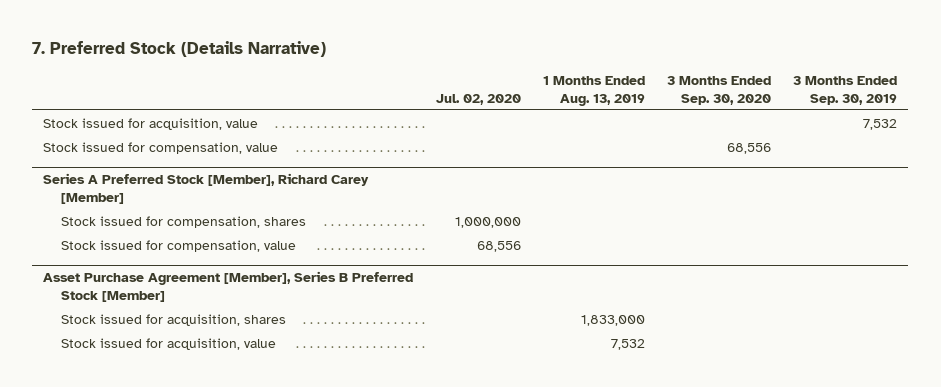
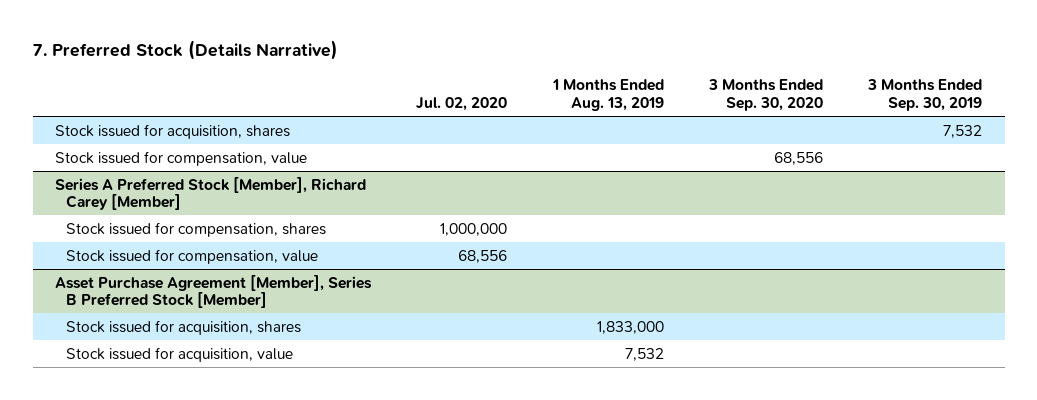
- Stock issued for acquisition, value | | | | 7,532
+ Stock issued for acquisition, shares | | | | 7,532

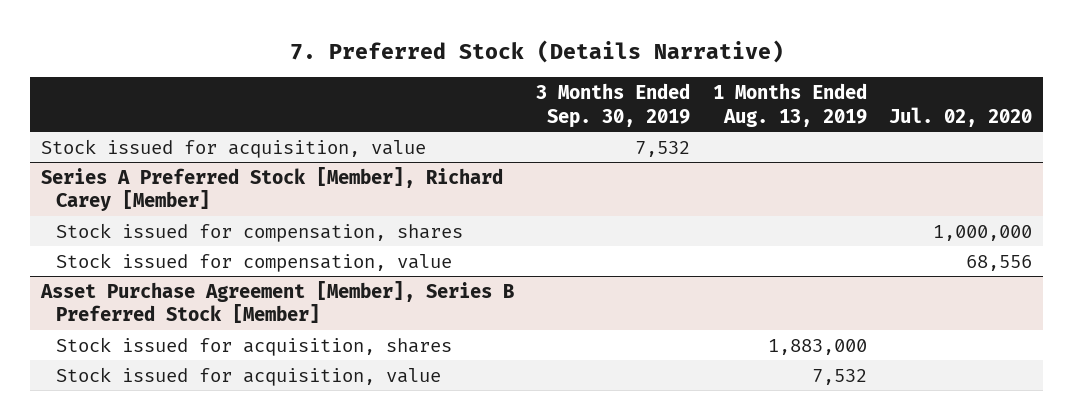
- | Jul. 02, 2020 | 1 Months Ended Aug. 13, 2019 | 3 Months Ended Sep. 30, 2020 | 3 Months Ended Sep. 30, 2019
+ | 3 Months Ended Sep. 30, 2019 | 1 Months Ended Aug. 13, 2019 | Jul. 02, 2020
- Stock issued for acquisition, shares | | | | 7,532
- Stock issued for compensation, value | | | 68,556 |
+ Stock issued for acquisition, value | 7,532 | |
@ Asset Purchase Agreement [Member], Series B Preferred Stock [Member]
- Stock issued for acquisition, shares | | 1,833,000 | |
+ Stock issued for acquisition, shares | | 1,883,000 |

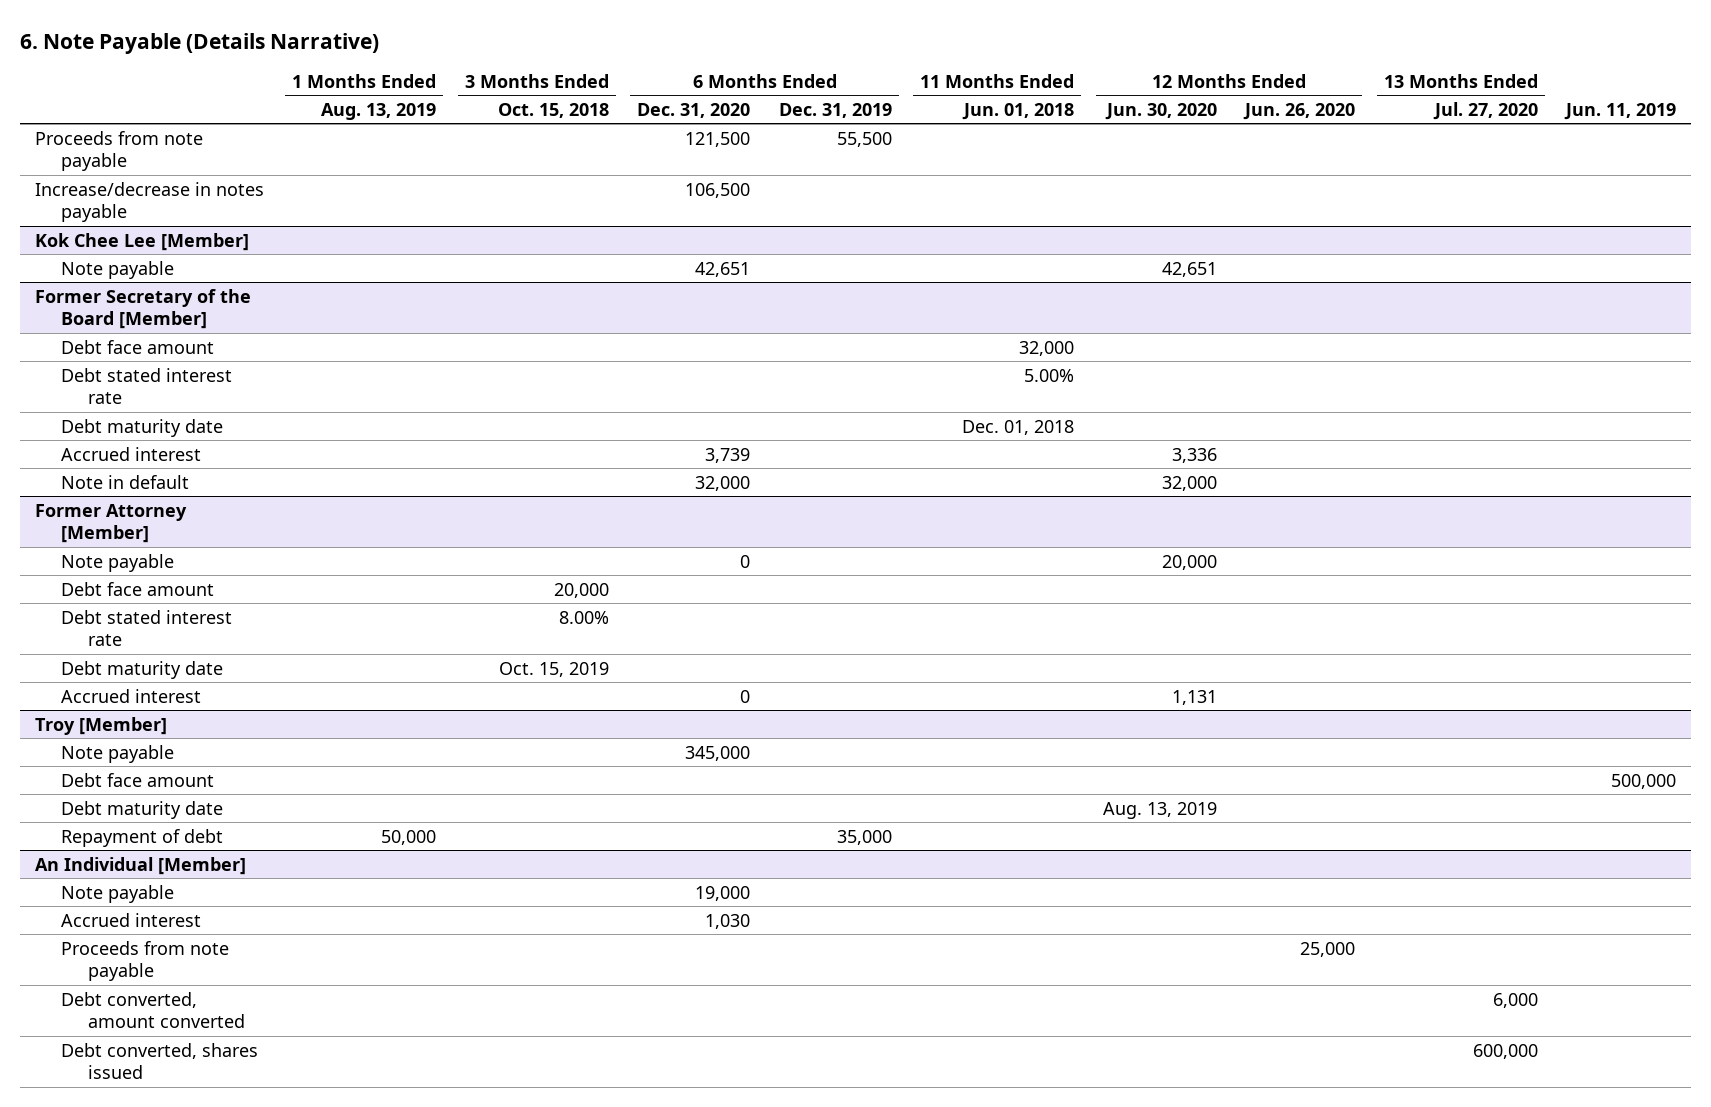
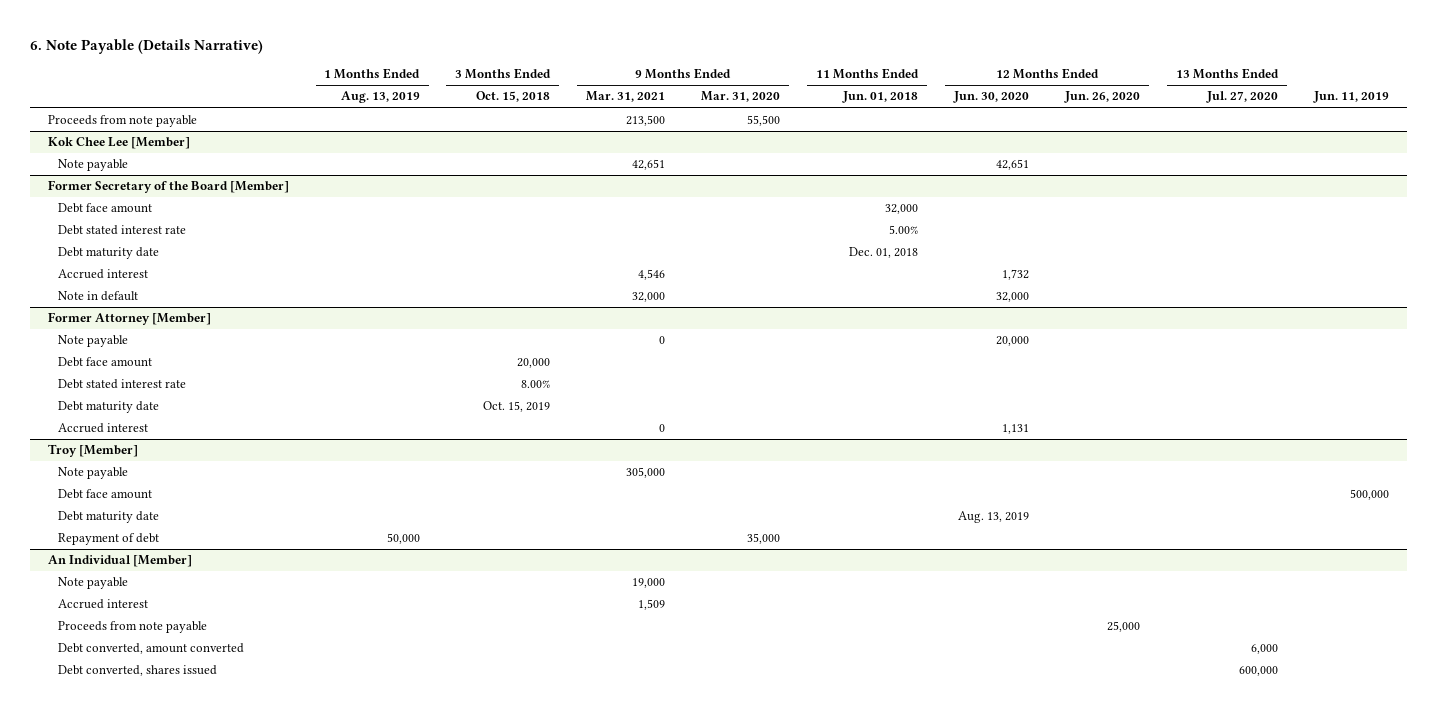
- | 1 Months Ended Aug. 13, 2019 | 3 Months Ended Oct. 15, 2018 | 6 Months Ended Dec. 31, 2020 | 6 Months Ended Dec. 31, 2019 | 11 Months Ended Jun. 01, 2018 | 12 Months Ended Jun. 30, 2020 | 12 Months Ended Jun. 26, 2020 | 13 Months Ended Jul. 27, 2020 | Jun. 11, 2019
+ | 1 Months Ended Aug. 13, 2019 | 3 Months Ended Oct. 15, 2018 | 9 Months Ended Mar. 31, 2021 | 9 Months Ended Mar. 31, 2020 | 11 Months Ended Jun. 01, 2018 | 12 Months Ended Jun. 30, 2020 | 12 Months Ended Jun. 26, 2020 | 13 Months Ended Jul. 27, 2020 | Jun. 11, 2019
- Increase/decrease in notes payable | | | 106,500 | | | | | |
@ Former Secretary of the Board [Member]
- Accrued interest | | | 3,739 | | | 3,336 | | |
+ Accrued interest | | | 4,546 | | | 1,732 | | |

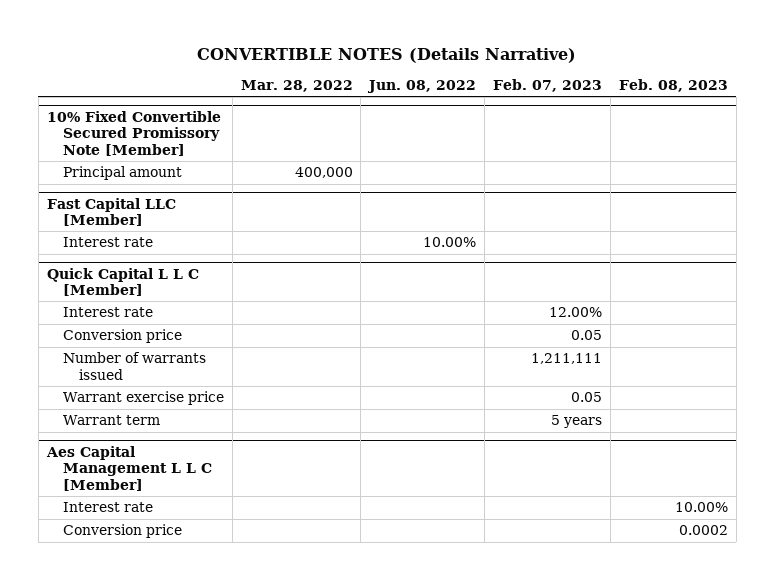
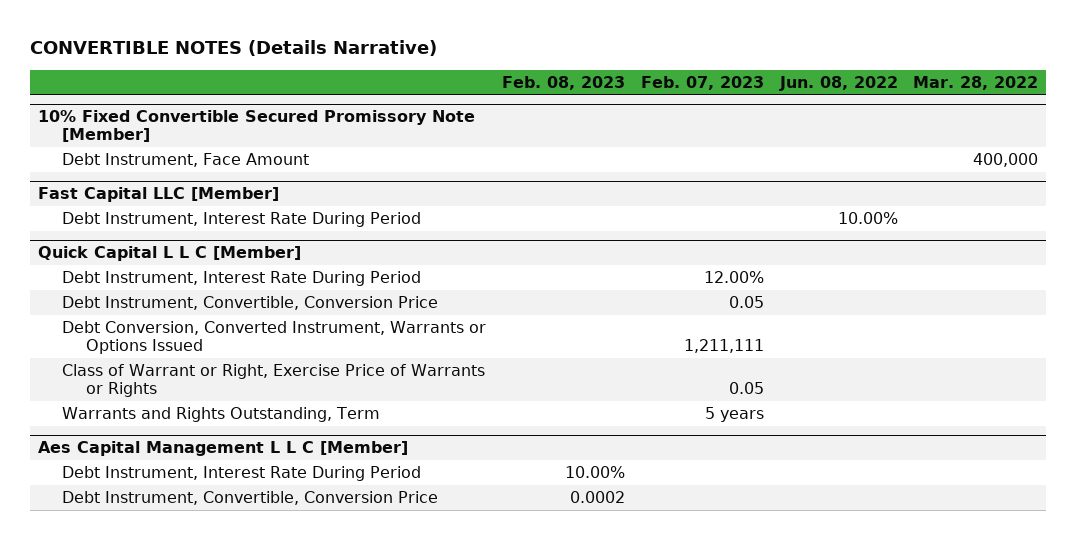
- | Mar. 28, 2022 | Jun. 08, 2022 | Feb. 07, 2023 | Feb. 08, 2023
+ | Feb. 08, 2023 | Feb. 07, 2023 | Jun. 08, 2022 | Mar. 28, 2022
@ 10% Fixed Convertible Secured Promissory Note [Member]
- Principal amount | 400,000 | | |
+ Debt Instrument, Face Amount | | | | 400,000
@ Fast Capital LLC [Member]
- Interest rate | | 10.00% | |
+ Debt Instrument, Interest Rate During Period | | | 10.00% |
@ Quick Capital L L C [Member]
- Interest rate | | | 12.00% |
- Conversion price | | | 0.05 |
- Number of warrants issued | | | 1,211,111 |
- Warrant exercise price | | | 0.05 |
- Warrant term | | | 5 years |
+ Debt Instrument, Interest Rate During Period | | 12.00% | |
+ Debt Instrument, Convertible, Conversion Price | | 0.05 | |
+ Debt Conversion, Converted Instrument, Warrants or Options Issued | | 1,211,111 | |
+ Class of Warrant or Right, Exercise Price of Warrants or Rights | | 0.05 | |
+ Warrants and Rights Outstanding, Term | | 5 years | |
@ Aes Capital Management L L C [Member]
- Interest rate | | | | 10.00%
- Conversion price | | | | 0.0002
+ Debt Instrument, Interest Rate During Period | 10.00% | | |
+ Debt Instrument, Convertible, Conversion Price | 0.0002 | | |

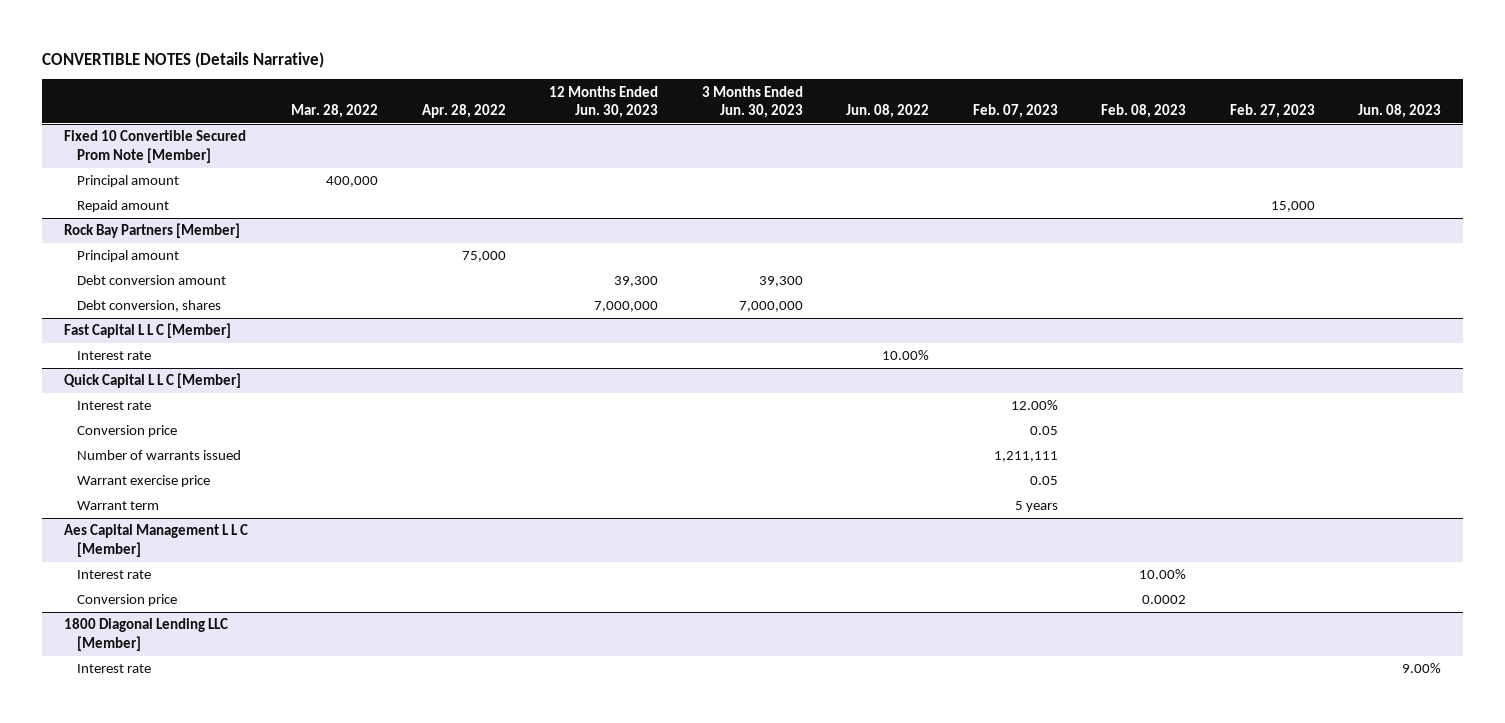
- | Feb. 08, 2023 | Feb. 07, 2023 | Jun. 08, 2022 | Mar. 28, 2022
+ | Mar. 28, 2022 | Apr. 28, 2022 | 12 Months Ended Jun. 30, 2023 | 3 Months Ended Jun. 30, 2023 | Jun. 08, 2022 | Feb. 07, 2023 | Feb. 08, 2023 | Feb. 27, 2023 | Jun. 08, 2023
- 10% Fixed Convertible Secured Promissory Note [Member]
- Debt Instrument, Face Amount | | | | 400,000
- Fast Capital LLC [Member]
- Debt Instrument, Interest Rate During Period | | | 10.00% |
+ Fixed 10 Convertible Secured Prom Note [Member]
+ Principal amount | 400,000 | | | | | | | |
+ Repaid amount | | | | | | | | 15,000 |
+ Rock Bay Partners [Member]
+ Principal amount | | 75,000 | | | | | | |
+ Debt conversion amount | | | 39,300 | 39,300 | | | | |
+ Debt conversion, shares | | | 7,000,000 | 7,000,000 | | | | |
+ Fast Capital L L C [Member]
+ Interest rate | | | | | 10.00% | | | |
@ Quick Capital L L C [Member]
- Debt Instrument, Interest Rate During Period | | 12.00% | |
- Debt Instrument, Convertible, Conversion Price | | 0.05 | |
- Debt Conversion, Converted Instrument, Warrants or Options Issued | | 1,211,111 | |
- Class of Warrant or Right, Exercise Price of Warrants or Rights | | 0.05 | |
- Warrants and Rights Outstanding, Term | | 5 years | |
+ Interest rate | | | | | | 12.00% | | |
+ Conversion price | | | | | | 0.05 | | |
+ Number of warrants issued | | | | | | 1,211,111 | | |
+ Warrant exercise price | | | | | | 0.05 | | |
+ Warrant term | | | | | | 5 years | | |
@ Aes Capital Management L L C [Member]
- Debt Instrument, Interest Rate During Period | 10.00% | | |
- Debt Instrument, Convertible, Conversion Price | 0.0002 | | |
+ Interest rate | | | | | | | 10.00% | |
+ Conversion price | | | | | | | 0.0002 | |
+ 1800 Diagonal Lending LLC [Member]
+ Interest rate | | | | | | | | | 9.00%

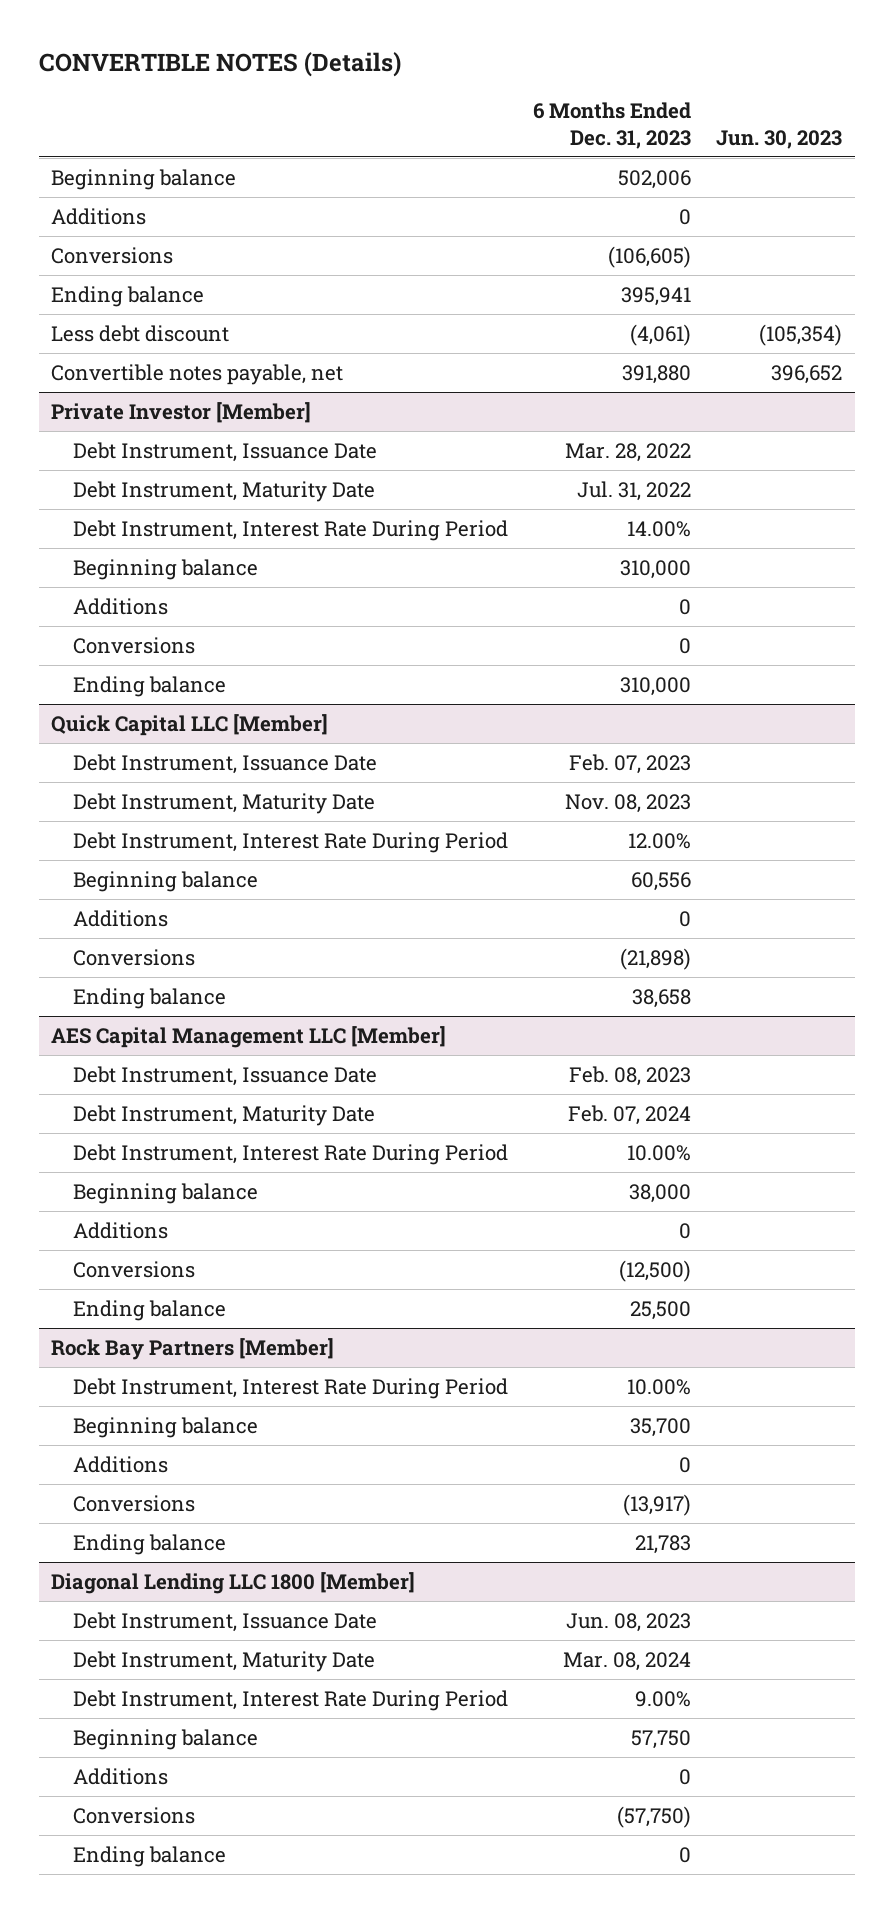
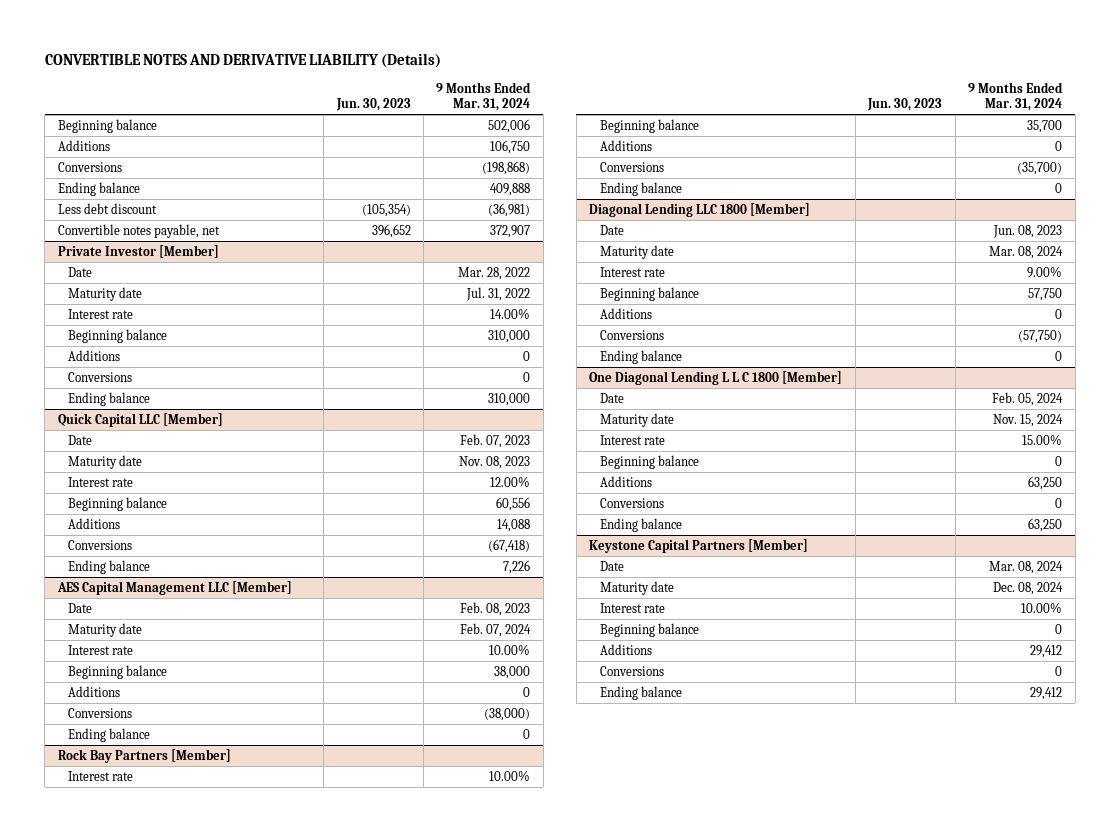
- CONVERTIBLE NOTES (Details)
+ CONVERTIBLE NOTES AND DERIVATIVE LIABILITY (Details)
- | 6 Months Ended Dec. 31, 2023 | Jun. 30, 2023
+ | Jun. 30, 2023 | 9 Months Ended Mar. 31, 2024
@ Private Investor [Member]
- Debt Instrument, Issuance Date | Mar. 28, 2022 |
- Debt Instrument, Maturity Date | Jul. 31, 2022 |
- Debt Instrument, Interest Rate During Period | 14.00% |
+ Date | | Mar. 28, 2022
+ Maturity date | | Jul. 31, 2022
+ Interest rate | | 14.00%
@ Quick Capital LLC [Member]
- Debt Instrument, Issuance Date | Feb. 07, 2023 |
- Debt Instrument, Maturity Date | Nov. 08, 2023 |
- Debt Instrument, Interest Rate During Period | 12.00% |
+ Date | | Feb. 07, 2023
+ Maturity date | | Nov. 08, 2023
+ Interest rate | | 12.00%
@ AES Capital Management LLC [Member]
- Debt Instrument, Issuance Date | Feb. 08, 2023 |
- Debt Instrument, Maturity Date | Feb. 07, 2024 |
- Debt Instrument, Interest Rate During Period | 10.00% |
+ Date | | Feb. 08, 2023
+ Maturity date | | Feb. 07, 2024
+ Interest rate | | 10.00%
@ Rock Bay Partners [Member]
- Debt Instrument, Interest Rate During Period | 10.00% |
+ Interest rate | | 10.00%
@ Diagonal Lending LLC 1800 [Member]
- Debt Instrument, Issuance Date | Jun. 08, 2023 |
- Debt Instrument, Maturity Date | Mar. 08, 2024 |
- Debt Instrument, Interest Rate During Period | 9.00% |
+ Date | | Jun. 08, 2023
+ Maturity date | | Mar. 08, 2024
+ Interest rate | | 9.00%
+ One Diagonal Lending L L C 1800 [Member]
+ Date | | Feb. 05, 2024
+ Maturity date | | Nov. 15, 2024
+ Interest rate | | 15.00%
+ Beginning balance | | 0
+ Additions | | 63,250
+ Conversions | | 0
+ Ending balance | | 63,250
+ Keystone Capital Partners [Member]
+ Date | | Mar. 08, 2024
+ Maturity date | | Dec. 08, 2024
+ Interest rate | | 10.00%
+ Beginning balance | | 0
+ Additions | | 29,412
+ Conversions | | 0
+ Ending balance | | 29,412

